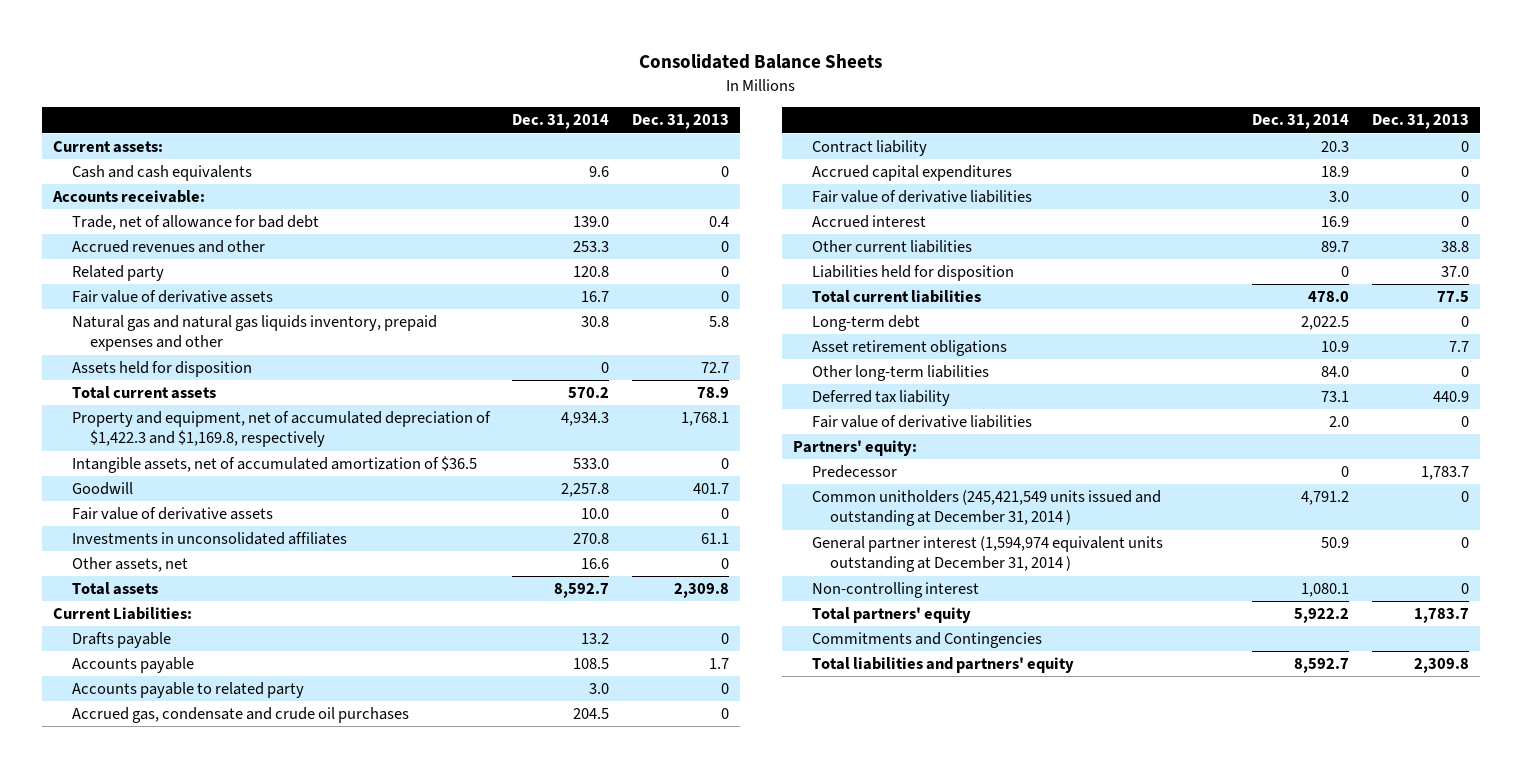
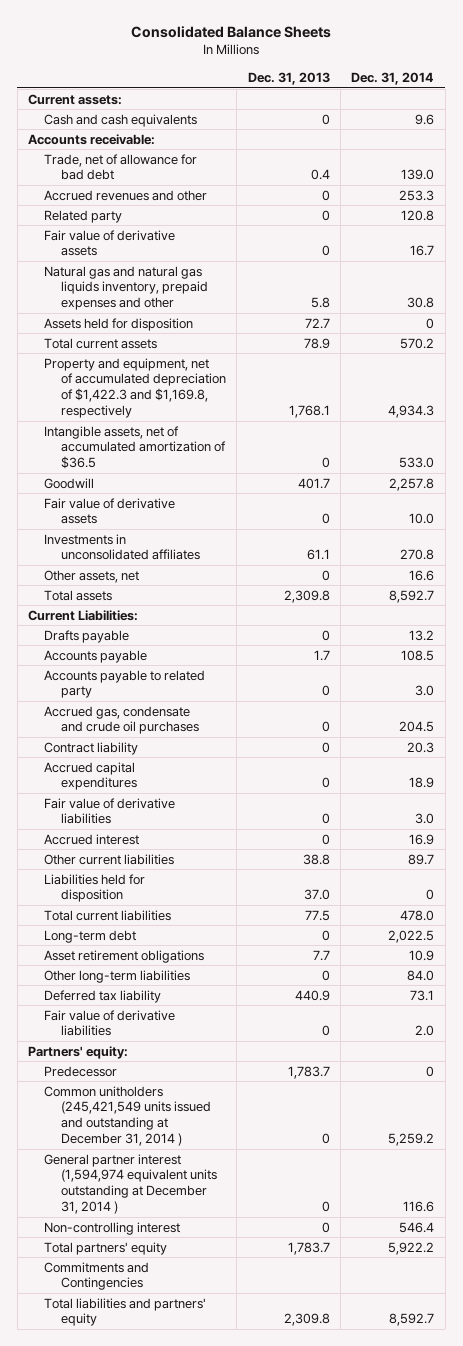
- | Dec. 31, 2014 | Dec. 31, 2013
+ | Dec. 31, 2013 | Dec. 31, 2014
- Common unitholders (245,421,549 units issued and outstanding at December 31, 2014 ) | 4,791.2 | 0
- General partner interest (1,594,974 equivalent units outstanding at December 31, 2014 ) | 50.9 | 0
- Non-controlling interest | 1,080.1 | 0
+ Common unitholders (245,421,549 units issued and outstanding at December 31, 2014 ) | 0 | 5,259.2
+ General partner interest (1,594,974 equivalent units outstanding at December 31, 2014 ) | 0 | 116.6
+ Non-controlling interest | 0 | 546.4

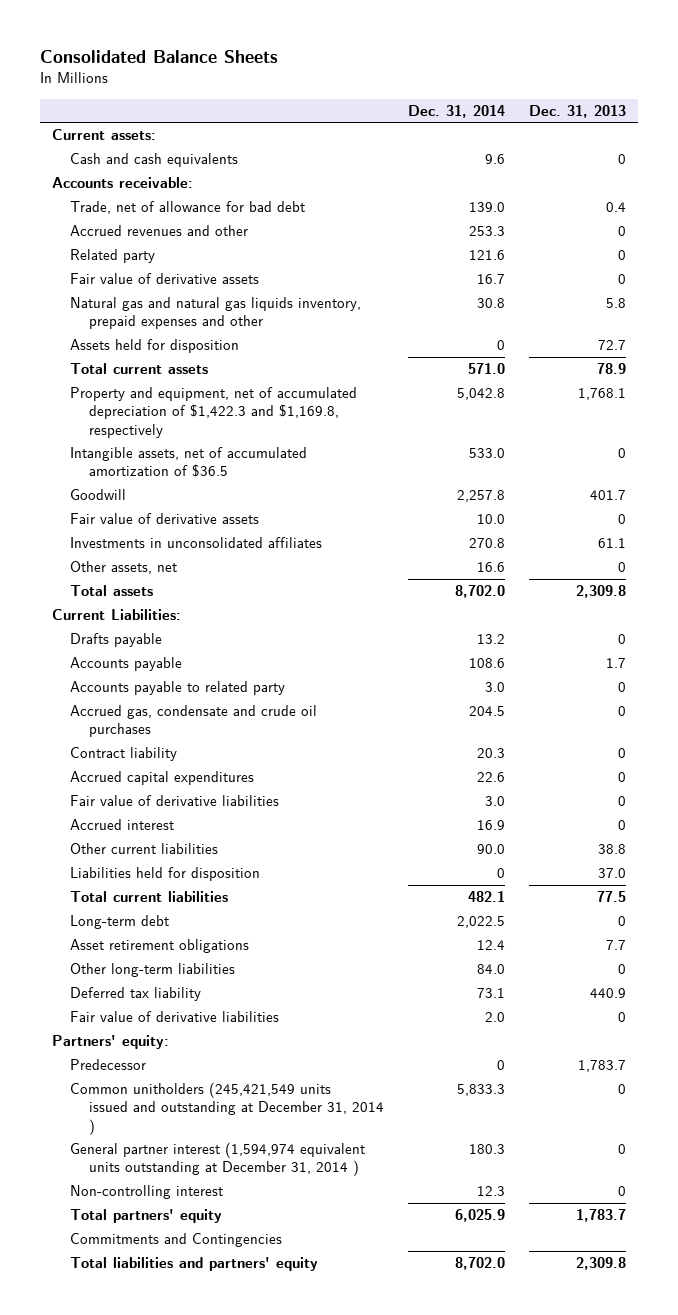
- | Dec. 31, 2013 | Dec. 31, 2014
+ | Dec. 31, 2014 | Dec. 31, 2013
- Related party | 0 | 120.8
+ Related party | 121.6 | 0
- Total current assets | 78.9 | 570.2
- Property and equipment, net of accumulated depreciation of $1,422.3 and $1,169.8, respectively | 1,768.1 | 4,934.3
+ Total current assets | 571.0 | 78.9
+ Property and equipment, net of accumulated depreciation of $1,422.3 and $1,169.8, respectively | 5,042.8 | 1,768.1
- Total assets | 2,309.8 | 8,592.7
+ Total assets | 8,702.0 | 2,309.8
- Accounts payable | 1.7 | 108.5
+ Accounts payable | 108.6 | 1.7
- Accrued capital expenditures | 0 | 18.9
+ Accrued capital expenditures | 22.6 | 0
- Other current liabilities | 38.8 | 89.7
+ Other current liabilities | 90.0 | 38.8
- Total current liabilities | 77.5 | 478.0
+ Total current liabilities | 482.1 | 77.5
- Asset retirement obligations | 7.7 | 10.9
+ Asset retirement obligations | 12.4 | 7.7
- Common unitholders (245,421,549 units issued and outstanding at December 31, 2014 ) | 0 | 5,259.2
- General partner interest (1,594,974 equivalent units outstanding at December 31, 2014 ) | 0 | 116.6
- Non-controlling interest | 0 | 546.4
- Total partners' equity | 1,783.7 | 5,922.2
+ Common unitholders (245,421,549 units issued and outstanding at December 31, 2014 ) | 5,833.3 | 0
+ General partner interest (1,594,974 equivalent units outstanding at December 31, 2014 ) | 180.3 | 0
+ Non-controlling interest | 12.3 | 0
+ Total partners' equity | 6,025.9 | 1,783.7
- Total liabilities and partners' equity | 2,309.8 | 8,592.7
+ Total liabilities and partners' equity | 8,702.0 | 2,309.8

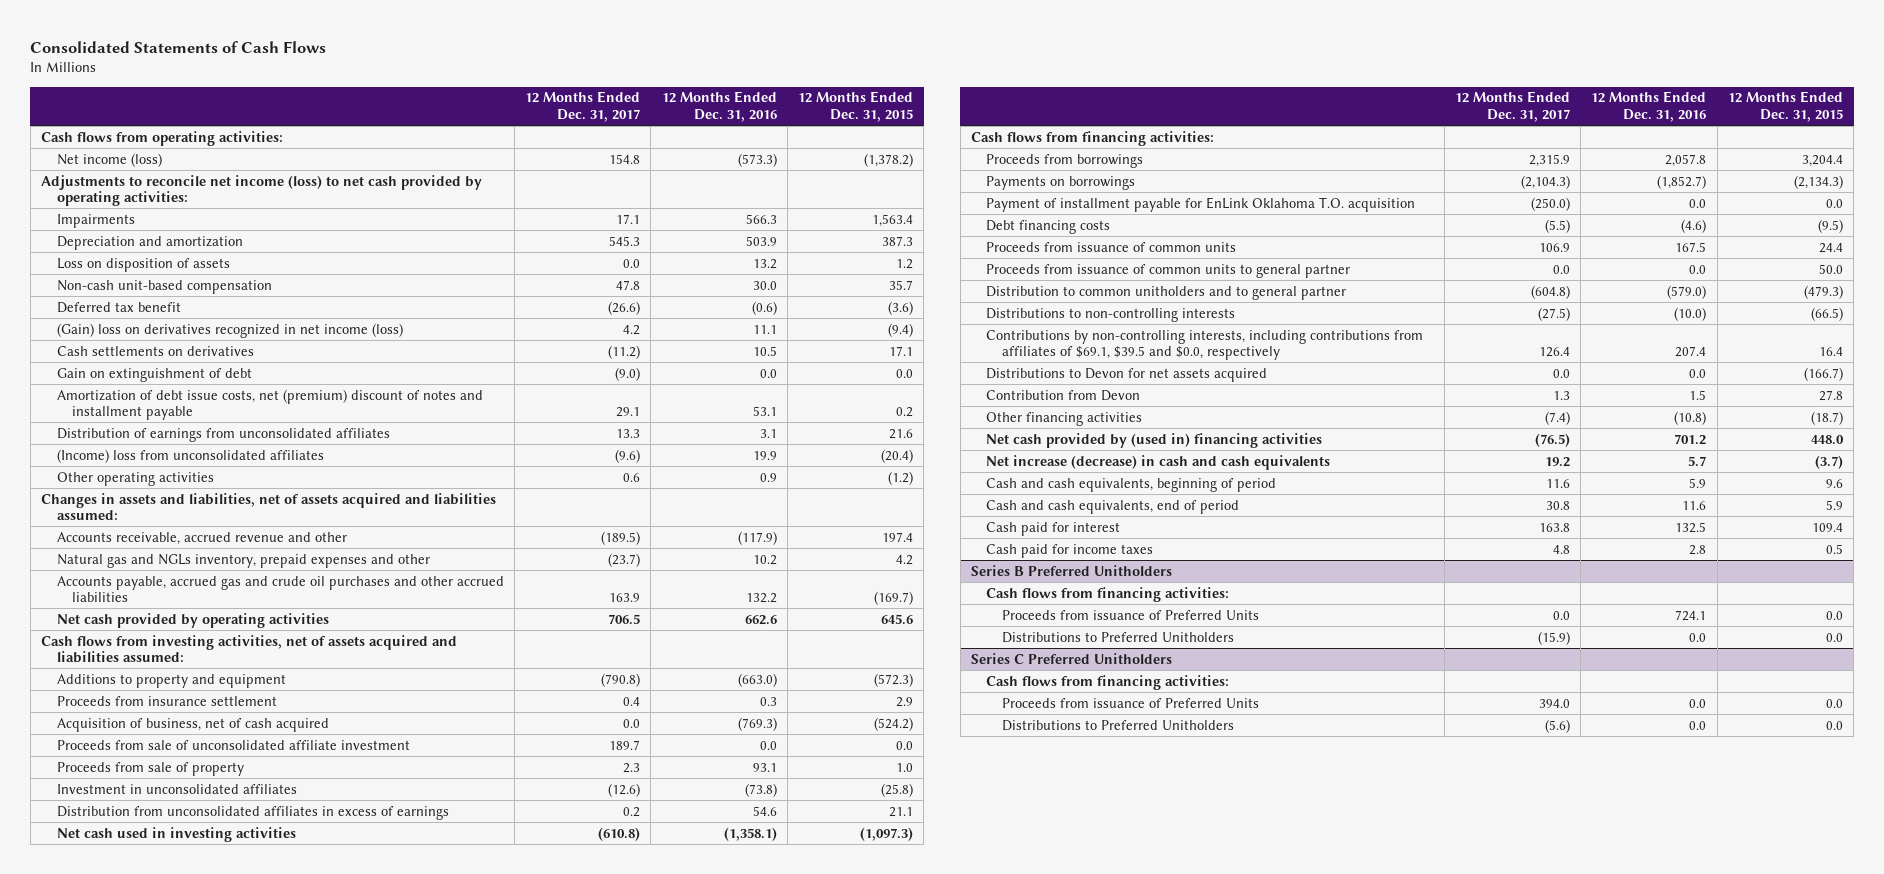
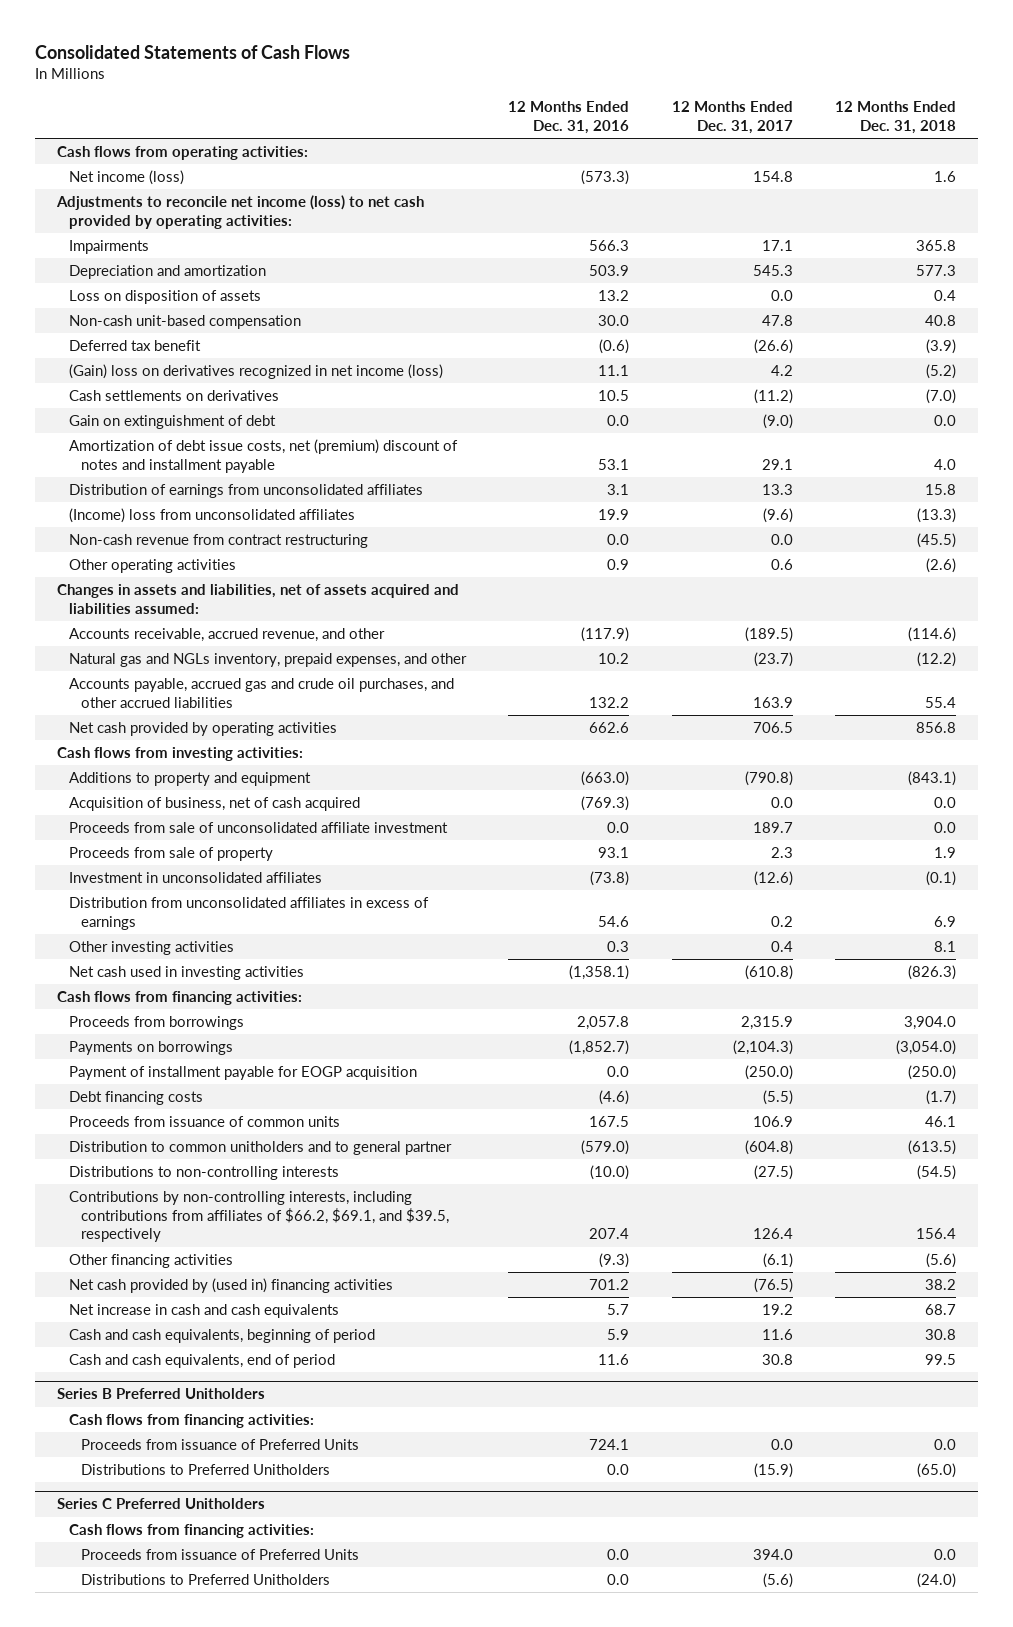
- | 12 Months Ended Dec. 31, 2017 | 12 Months Ended Dec. 31, 2016 | 12 Months Ended Dec. 31, 2015
+ | 12 Months Ended Dec. 31, 2016 | 12 Months Ended Dec. 31, 2017 | 12 Months Ended Dec. 31, 2018
+ Non-cash revenue from contract restructuring | 0.0 | 0.0 | (45.5)
- Accounts receivable, accrued revenue and other | (189.5) | (117.9) | 197.4
- Natural gas and NGLs inventory, prepaid expenses and other | (23.7) | 10.2 | 4.2
- Accounts payable, accrued gas and crude oil purchases and other accrued liabilities | 163.9 | 132.2 | (169.7)
+ Accounts receivable, accrued revenue, and other | (117.9) | (189.5) | (114.6)
+ Natural gas and NGLs inventory, prepaid expenses, and other | 10.2 | (23.7) | (12.2)
+ Accounts payable, accrued gas and crude oil purchases, and other accrued liabilities | 132.2 | 163.9 | 55.4
- Cash flows from investing activities, net of assets acquired and liabilities assumed:
+ Cash flows from investing activities:
- Proceeds from insurance settlement | 0.4 | 0.3 | 2.9
+ Other investing activities | 0.3 | 0.4 | 8.1
- Payment of installment payable for EnLink Oklahoma T.O. acquisition | (250.0) | 0.0 | 0.0
+ Payment of installment payable for EOGP acquisition | 0.0 | (250.0) | (250.0)
- Proceeds from issuance of common units to general partner | 0.0 | 0.0 | 50.0
- Contributions by non-controlling interests, including contributions from affiliates of $69.1, $39.5 and $0.0, respectively | 126.4 | 207.4 | 16.4
- Distributions to Devon for net assets acquired | 0.0 | 0.0 | (166.7)
- Contribution from Devon | 1.3 | 1.5 | 27.8
- Other financing activities | (7.4) | (10.8) | (18.7)
+ Contributions by non-controlling interests, including contributions from affiliates of $66.2, $69.1, and $39.5, respectively | 207.4 | 126.4 | 156.4
+ Other financing activities | (9.3) | (6.1) | (5.6)
- Net increase (decrease) in cash and cash equivalents | 19.2 | 5.7 | (3.7)
+ Net increase in cash and cash equivalents | 5.7 | 19.2 | 68.7
- Cash paid for interest | 163.8 | 132.5 | 109.4
- Cash paid for income taxes | 4.8 | 2.8 | 0.5

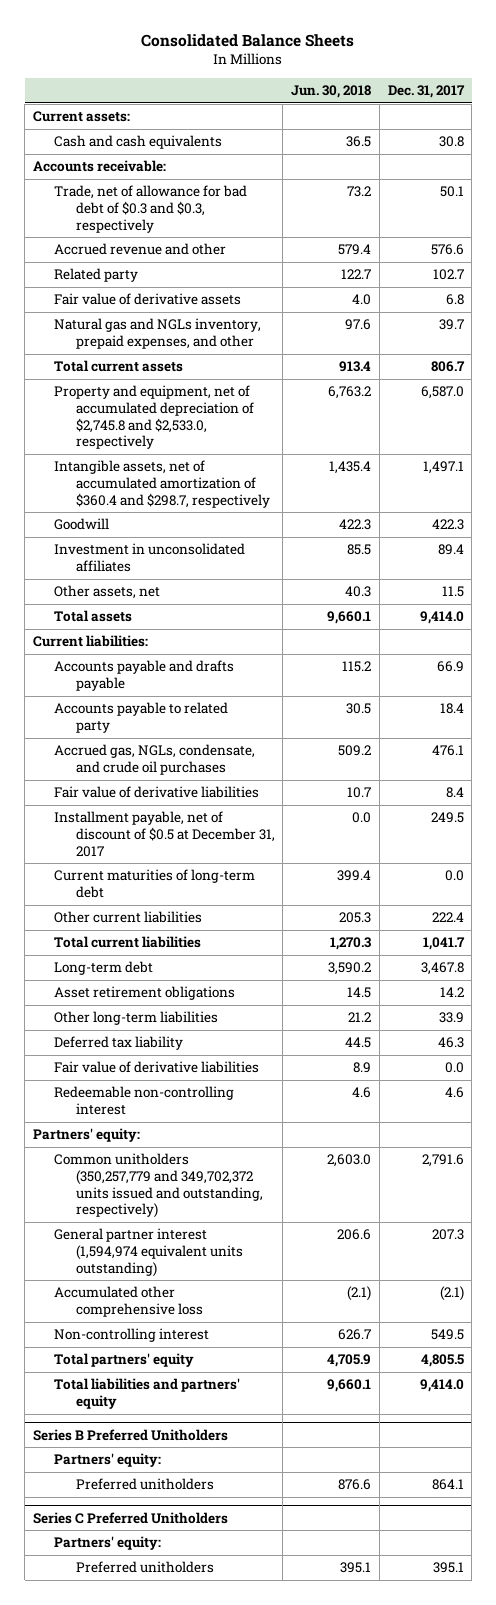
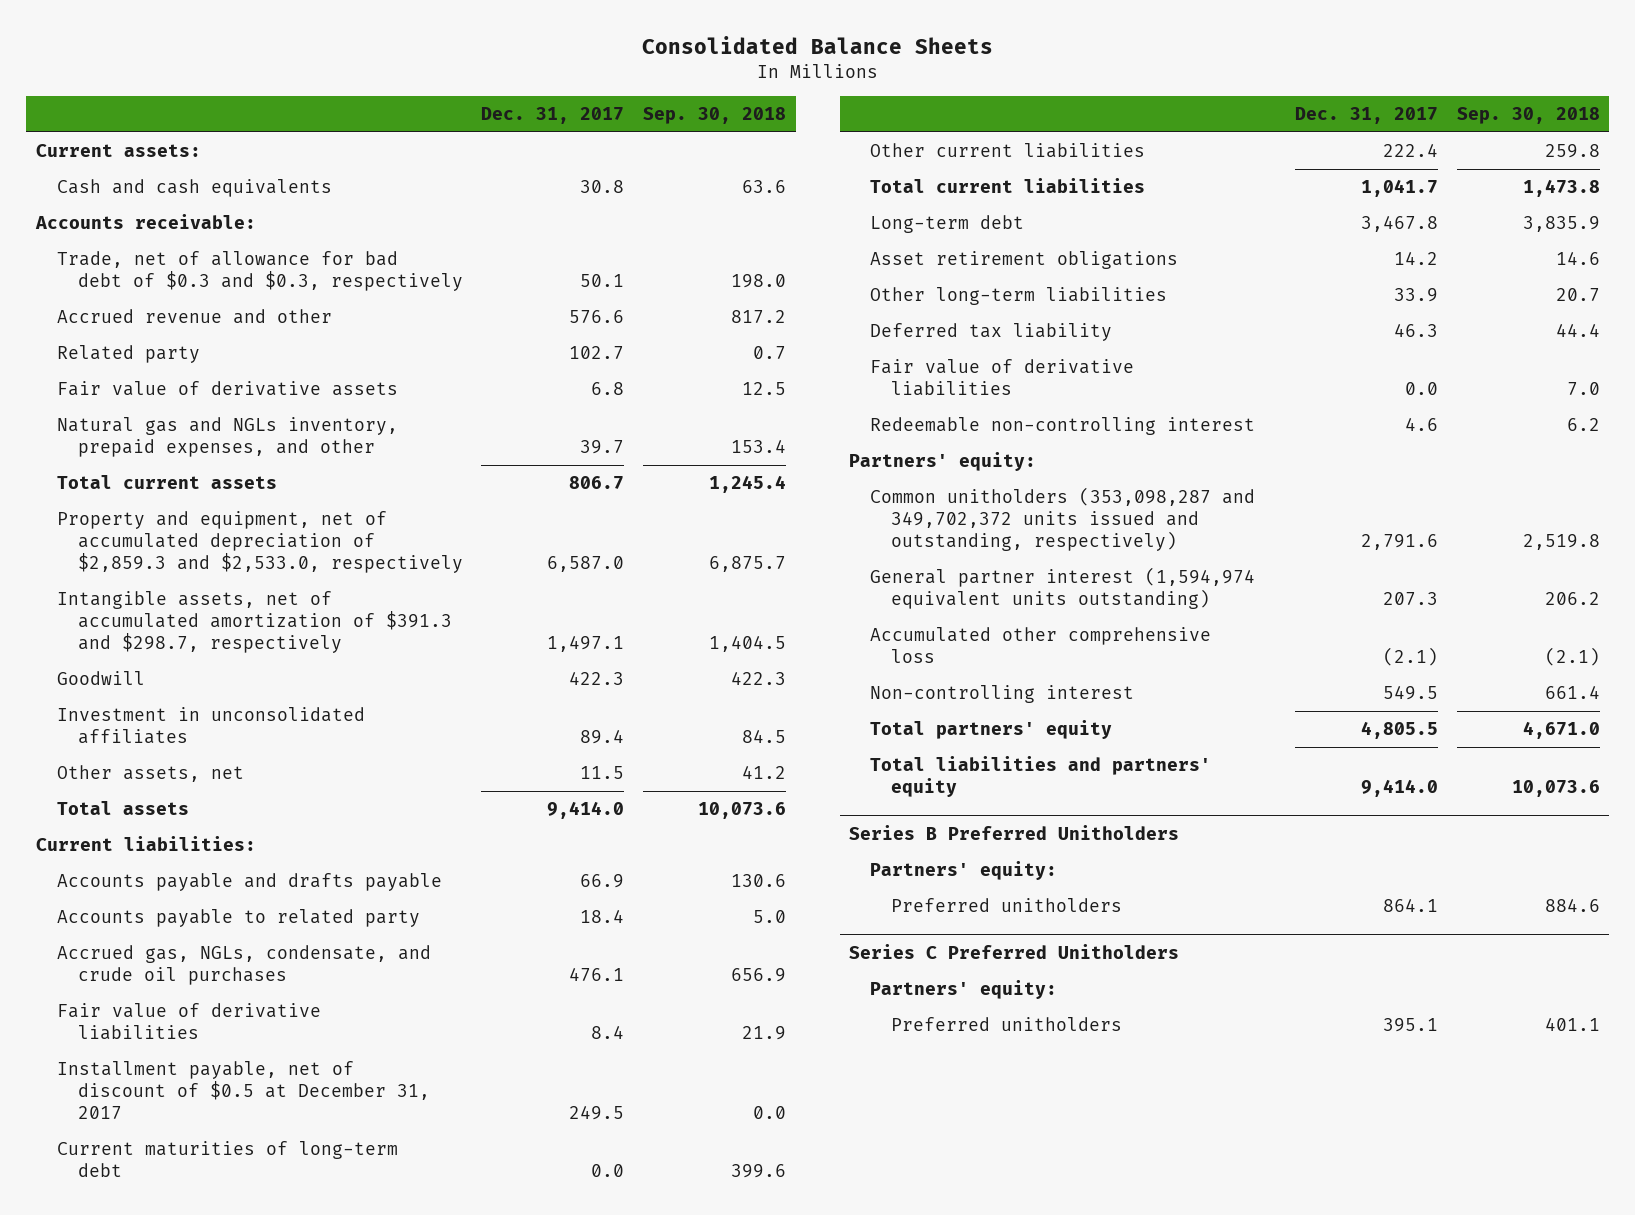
- | Jun. 30, 2018 | Dec. 31, 2017
+ | Dec. 31, 2017 | Sep. 30, 2018
- Property and equipment, net of accumulated depreciation of $2,745.8 and $2,533.0, respectively | 6,763.2 | 6,587.0
- Intangible assets, net of accumulated amortization of $360.4 and $298.7, respectively | 1,435.4 | 1,497.1
+ Property and equipment, net of accumulated depreciation of $2,859.3 and $2,533.0, respectively | 6,587.0 | 6,875.7
+ Intangible assets, net of accumulated amortization of $391.3 and $298.7, respectively | 1,497.1 | 1,404.5
- Common unitholders (350,257,779 and 349,702,372 units issued and outstanding, respectively) | 2,603.0 | 2,791.6
+ Common unitholders (353,098,287 and 349,702,372 units issued and outstanding, respectively) | 2,791.6 | 2,519.8

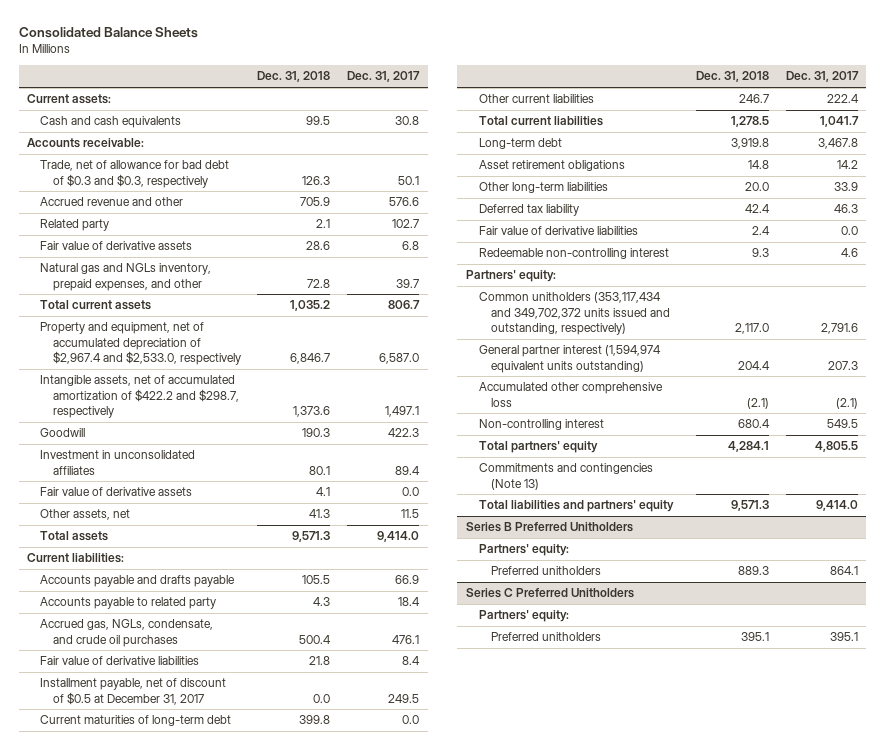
- | Dec. 31, 2017 | Sep. 30, 2018
+ | Dec. 31, 2018 | Dec. 31, 2017
- Property and equipment, net of accumulated depreciation of $2,859.3 and $2,533.0, respectively | 6,587.0 | 6,875.7
- Intangible assets, net of accumulated amortization of $391.3 and $298.7, respectively | 1,497.1 | 1,404.5
+ Property and equipment, net of accumulated depreciation of $2,967.4 and $2,533.0, respectively | 6,846.7 | 6,587.0
+ Intangible assets, net of accumulated amortization of $422.2 and $298.7, respectively | 1,373.6 | 1,497.1
+ Fair value of derivative assets | 4.1 | 0.0
- Common unitholders (353,098,287 and 349,702,372 units issued and outstanding, respectively) | 2,791.6 | 2,519.8
+ Common unitholders (353,117,434 and 349,702,372 units issued and outstanding, respectively) | 2,117.0 | 2,791.6
+ Commitments and contingencies (Note 13)

